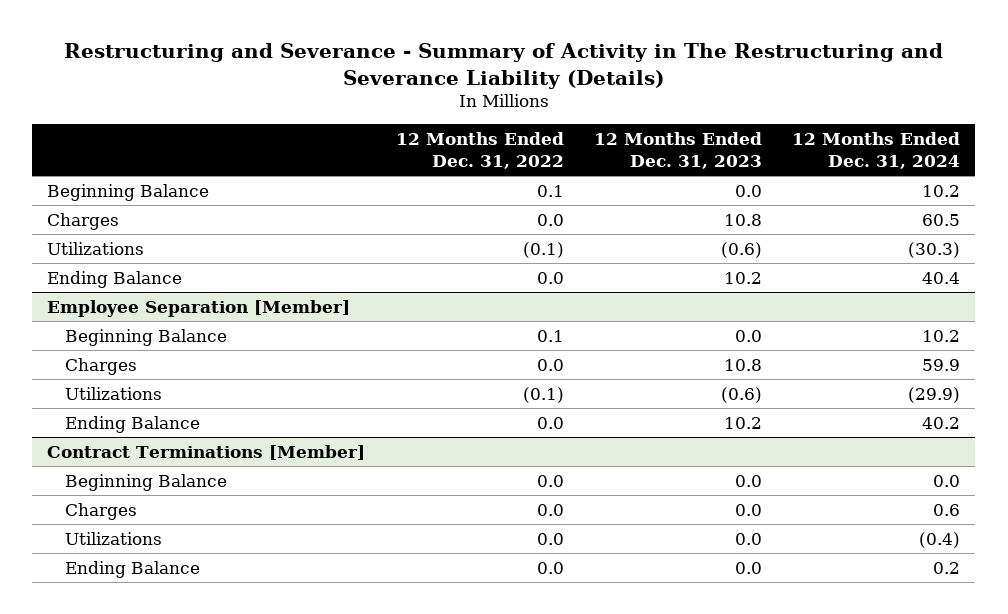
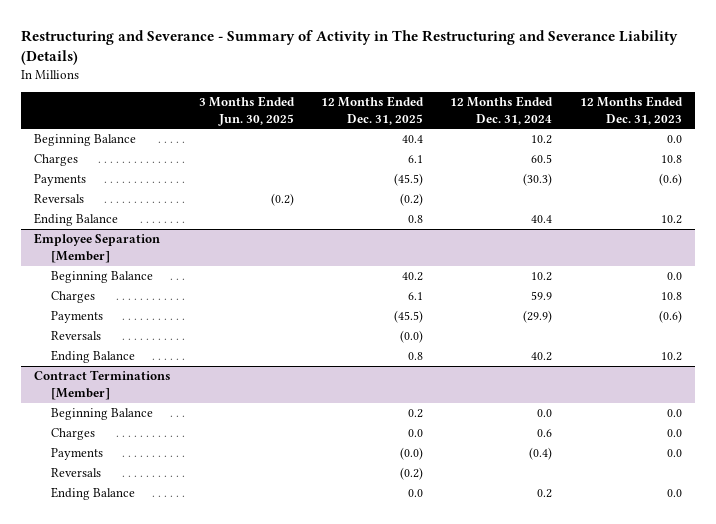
- | 12 Months Ended Dec. 31, 2022 | 12 Months Ended Dec. 31, 2023 | 12 Months Ended Dec. 31, 2024
+ | 3 Months Ended Jun. 30, 2025 | 12 Months Ended Dec. 31, 2025 | 12 Months Ended Dec. 31, 2024 | 12 Months Ended Dec. 31, 2023
- Utilizations | (0.1) | (0.6) | (30.3)
+ Payments | | (45.5) | (30.3) | (0.6)
+ Reversals | (0.2) | (0.2) | |
@ Employee Separation [Member]
- Utilizations | (0.1) | (0.6) | (29.9)
+ Payments | | (45.5) | (29.9) | (0.6)
+ Reversals | | (0.0) | |
@ Contract Terminations [Member]
- Utilizations | 0.0 | 0.0 | (0.4)
+ Payments | | (0.0) | (0.4) | 0.0
+ Reversals | | (0.2) | |

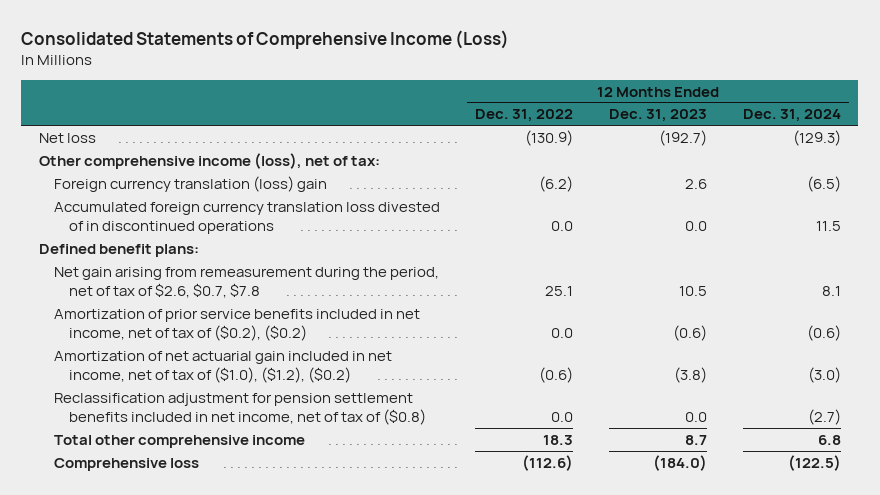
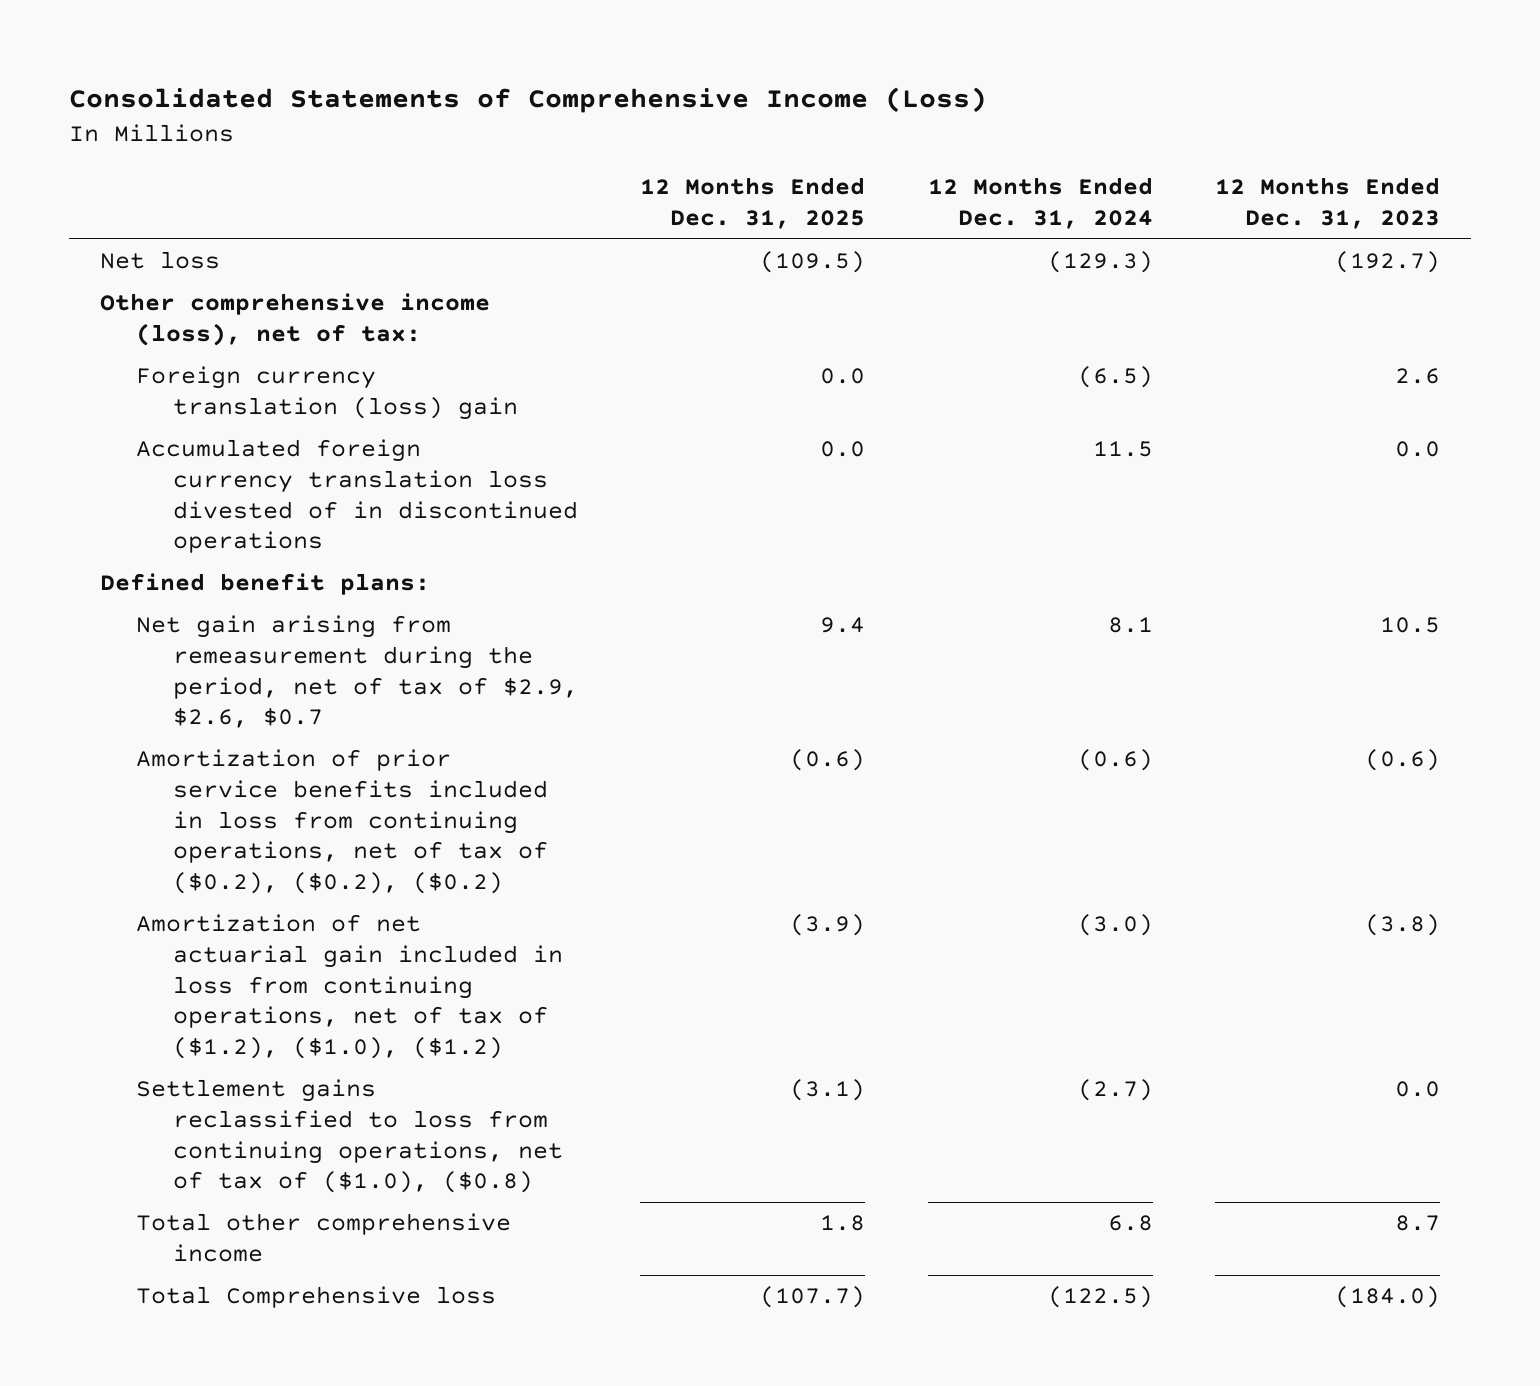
- | 12 Months Ended Dec. 31, 2022 | 12 Months Ended Dec. 31, 2023 | 12 Months Ended Dec. 31, 2024
+ | 12 Months Ended Dec. 31, 2025 | 12 Months Ended Dec. 31, 2024 | 12 Months Ended Dec. 31, 2023
- Net gain arising from remeasurement during the period, net of tax of $2.6, $0.7, $7.8 | 25.1 | 10.5 | 8.1
- Amortization of prior service benefits included in net income, net of tax of ($0.2), ($0.2) | 0.0 | (0.6) | (0.6)
- Amortization of net actuarial gain included in net income, net of tax of ($1.0), ($1.2), ($0.2) | (0.6) | (3.8) | (3.0)
- Reclassification adjustment for pension settlement benefits included in net income, net of tax of ($0.8) | 0.0 | 0.0 | (2.7)
+ Net gain arising from remeasurement during the period, net of tax of $2.9, $2.6, $0.7 | 9.4 | 8.1 | 10.5
+ Amortization of prior service benefits included in loss from continuing operations, net of tax of ($0.2), ($0.2), ($0.2) | (0.6) | (0.6) | (0.6)
+ Amortization of net actuarial gain included in loss from continuing operations, net of tax of ($1.2), ($1.0), ($1.2) | (3.9) | (3.0) | (3.8)
+ Settlement gains reclassified to loss from continuing operations, net of tax of ($1.0), ($0.8) | (3.1) | (2.7) | 0.0
- Comprehensive loss | (112.6) | (184.0) | (122.5)
+ Total Comprehensive loss | (107.7) | (122.5) | (184.0)

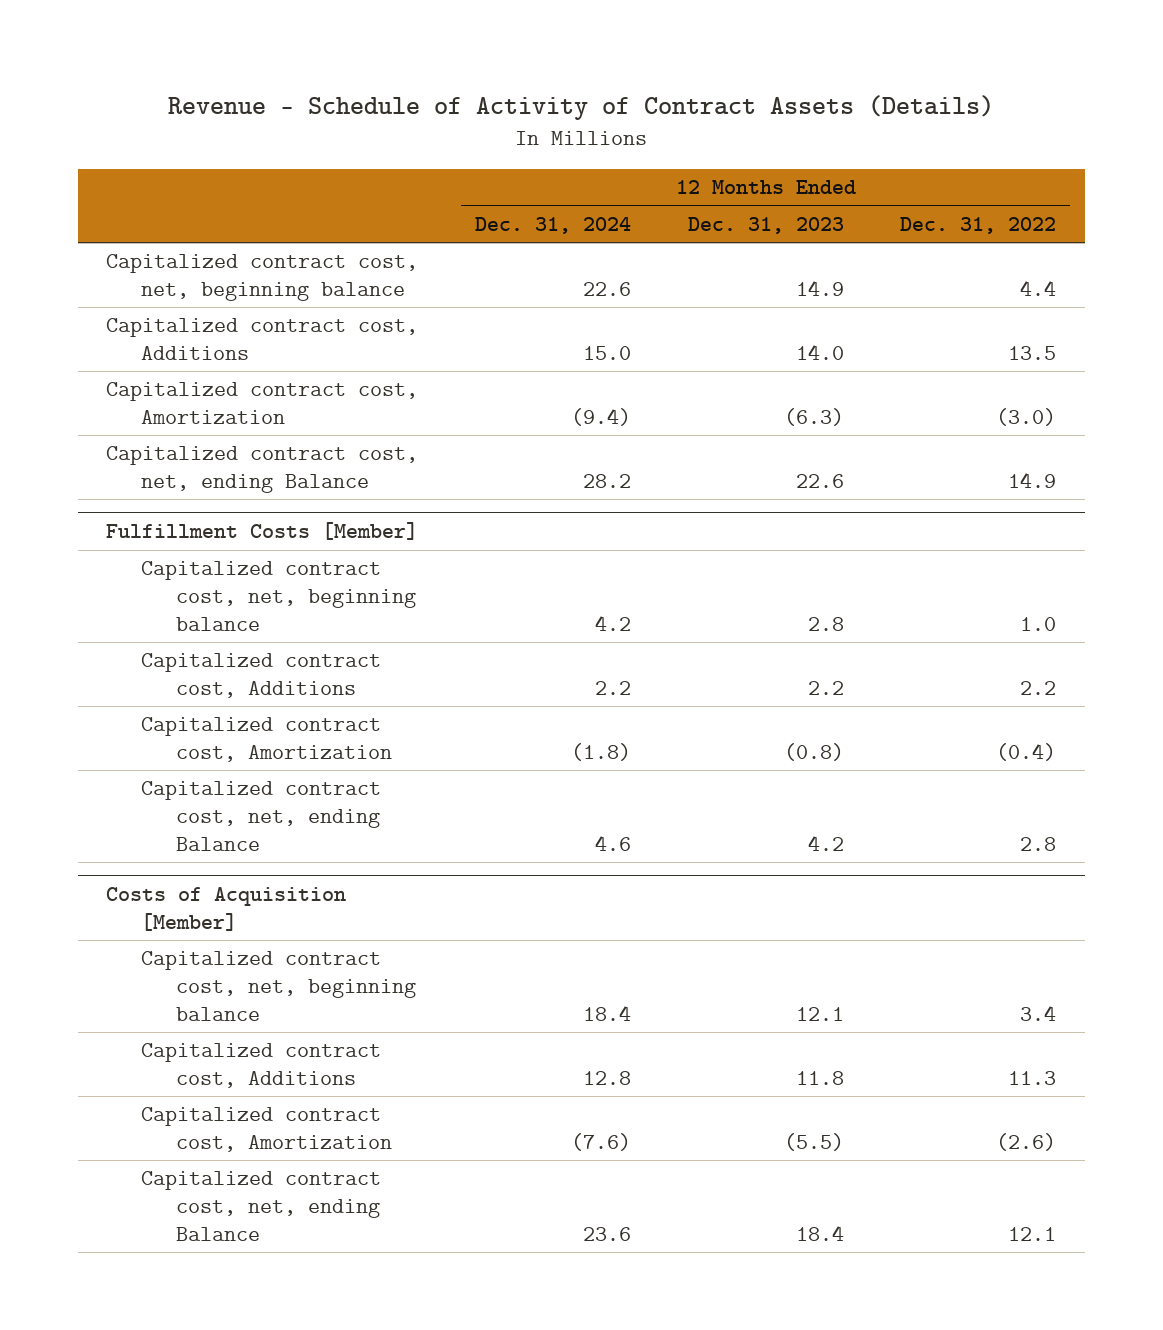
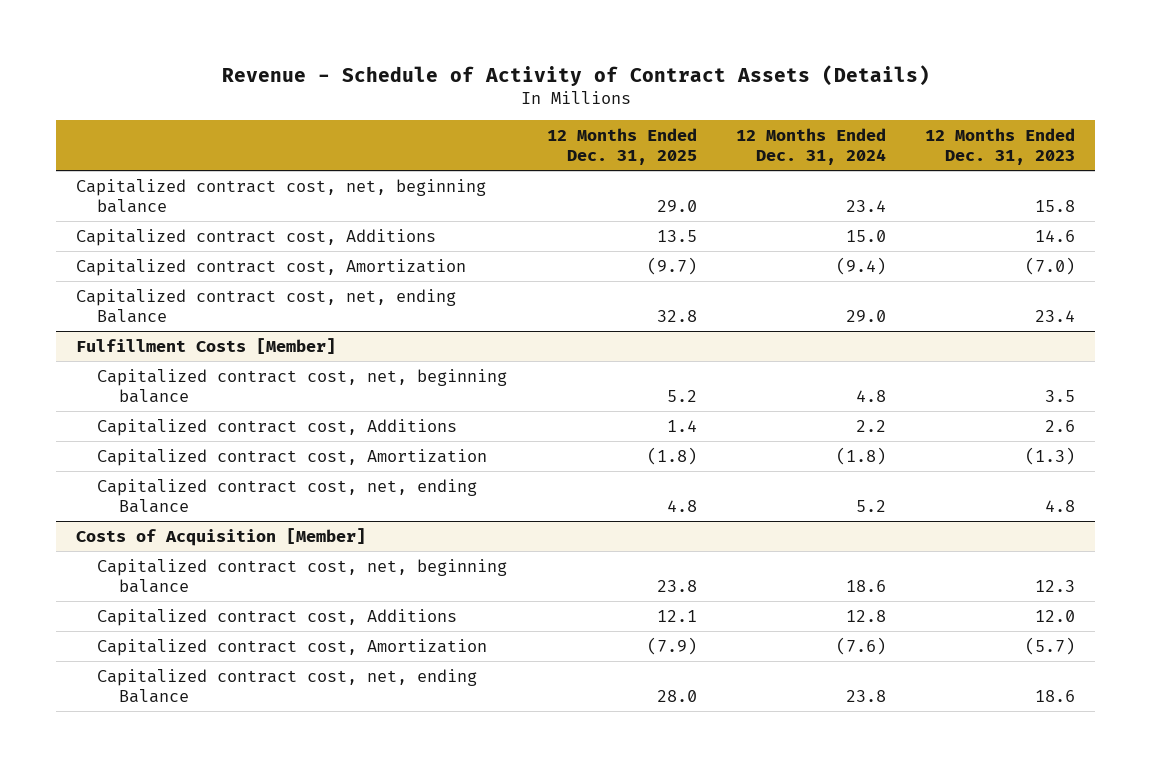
- | 12 Months Ended Dec. 31, 2024 | 12 Months Ended Dec. 31, 2023 | 12 Months Ended Dec. 31, 2022
+ | 12 Months Ended Dec. 31, 2025 | 12 Months Ended Dec. 31, 2024 | 12 Months Ended Dec. 31, 2023
- Capitalized contract cost, net, beginning balance | 22.6 | 14.9 | 4.4
- Capitalized contract cost, Additions | 15.0 | 14.0 | 13.5
- Capitalized contract cost, Amortization | (9.4) | (6.3) | (3.0)
- Capitalized contract cost, net, ending Balance | 28.2 | 22.6 | 14.9
+ Capitalized contract cost, net, beginning balance | 29.0 | 23.4 | 15.8
+ Capitalized contract cost, Additions | 13.5 | 15.0 | 14.6
+ Capitalized contract cost, Amortization | (9.7) | (9.4) | (7.0)
+ Capitalized contract cost, net, ending Balance | 32.8 | 29.0 | 23.4
@ Fulfillment Costs [Member]
- Capitalized contract cost, net, beginning balance | 4.2 | 2.8 | 1.0
- Capitalized contract cost, Additions | 2.2 | 2.2 | 2.2
- Capitalized contract cost, Amortization | (1.8) | (0.8) | (0.4)
- Capitalized contract cost, net, ending Balance | 4.6 | 4.2 | 2.8
+ Capitalized contract cost, net, beginning balance | 5.2 | 4.8 | 3.5
+ Capitalized contract cost, Additions | 1.4 | 2.2 | 2.6
+ Capitalized contract cost, Amortization | (1.8) | (1.8) | (1.3)
+ Capitalized contract cost, net, ending Balance | 4.8 | 5.2 | 4.8
@ Costs of Acquisition [Member]
- Capitalized contract cost, net, beginning balance | 18.4 | 12.1 | 3.4
- Capitalized contract cost, Additions | 12.8 | 11.8 | 11.3
- Capitalized contract cost, Amortization | (7.6) | (5.5) | (2.6)
- Capitalized contract cost, net, ending Balance | 23.6 | 18.4 | 12.1
+ Capitalized contract cost, net, beginning balance | 23.8 | 18.6 | 12.3
+ Capitalized contract cost, Additions | 12.1 | 12.8 | 12.0
+ Capitalized contract cost, Amortization | (7.9) | (7.6) | (5.7)
+ Capitalized contract cost, net, ending Balance | 28.0 | 23.8 | 18.6

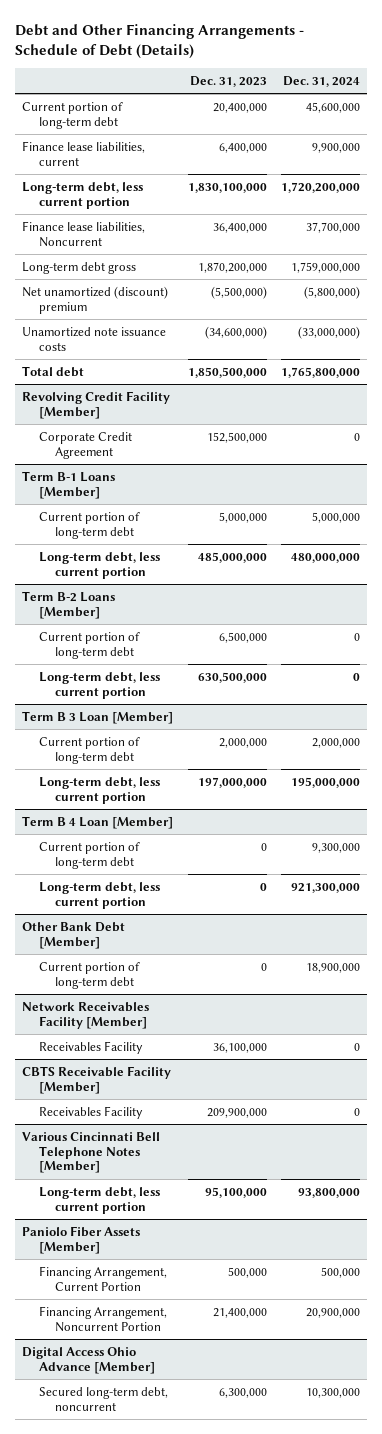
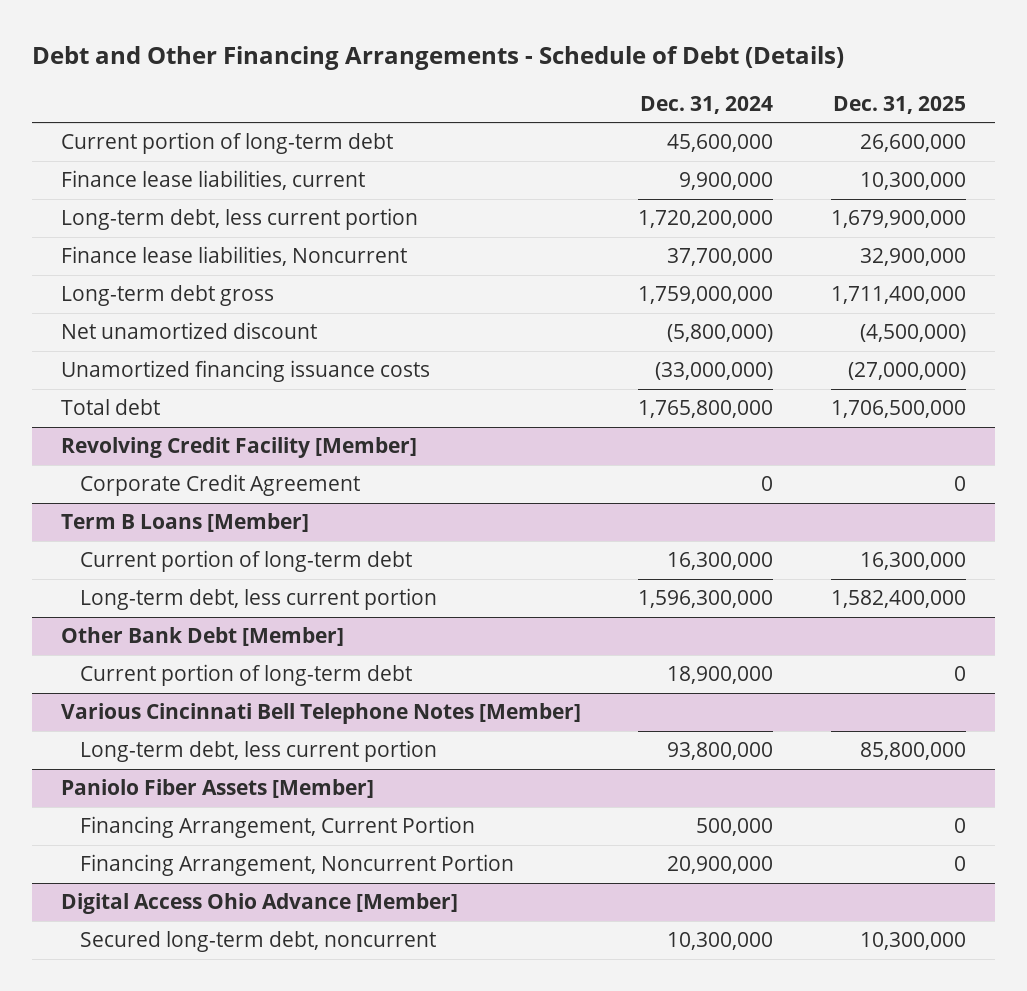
- | Dec. 31, 2023 | Dec. 31, 2024
+ | Dec. 31, 2024 | Dec. 31, 2025
- Net unamortized (discount) premium | (5,500,000) | (5,800,000)
- Unamortized note issuance costs | (34,600,000) | (33,000,000)
+ Net unamortized discount | (5,800,000) | (4,500,000)
+ Unamortized financing issuance costs | (33,000,000) | (27,000,000)
- Term B-1 Loans [Member]
- Current portion of long-term debt | 5,000,000 | 5,000,000
- Long-term debt, less current portion | 485,000,000 | 480,000,000
- Term B-2 Loans [Member]
- Current portion of long-term debt | 6,500,000 | 0
- Long-term debt, less current portion | 630,500,000 | 0
- Term B 3 Loan [Member]
- Current portion of long-term debt | 2,000,000 | 2,000,000
- Long-term debt, less current portion | 197,000,000 | 195,000,000
- Term B 4 Loan [Member]
- Current portion of long-term debt | 0 | 9,300,000
- Long-term debt, less current portion | 0 | 921,300,000
+ Term B Loans [Member]
+ Current portion of long-term debt | 16,300,000 | 16,300,000
+ Long-term debt, less current portion | 1,596,300,000 | 1,582,400,000
- Network Receivables Facility [Member]
- Receivables Facility | 36,100,000 | 0
- CBTS Receivable Facility [Member]
- Receivables Facility | 209,900,000 | 0

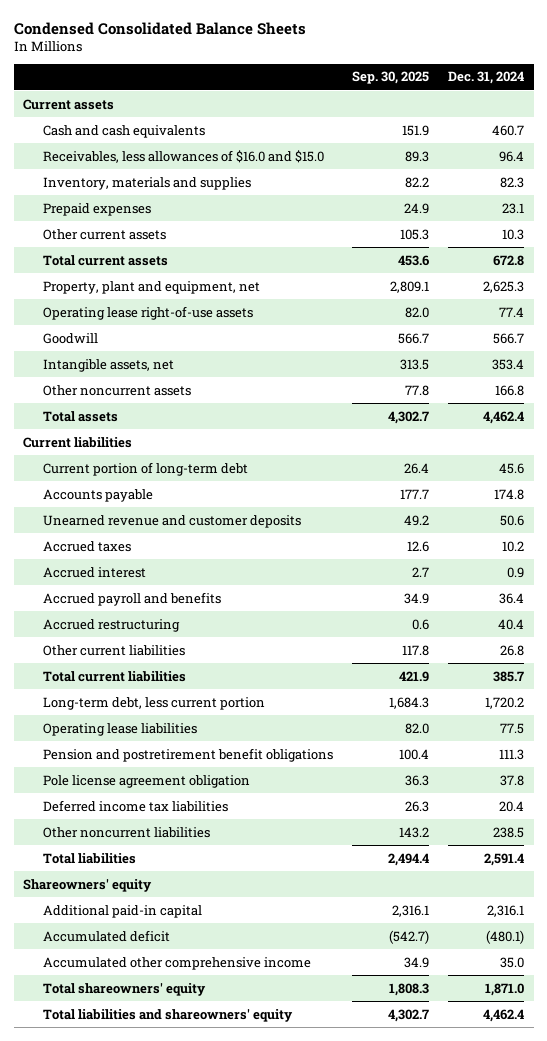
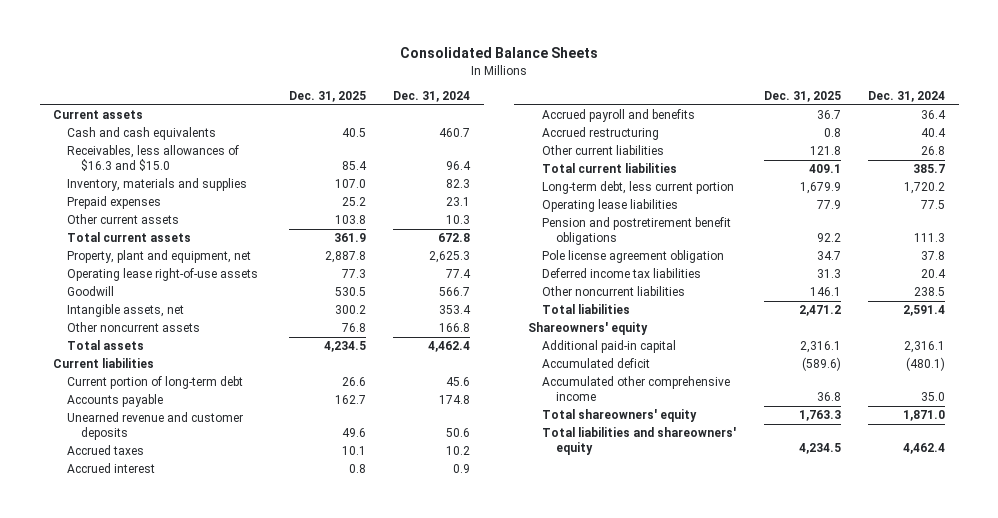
- Condensed Consolidated Balance Sheets
+ Consolidated Balance Sheets
- | Sep. 30, 2025 | Dec. 31, 2024
+ | Dec. 31, 2025 | Dec. 31, 2024
- Receivables, less allowances of $16.0 and $15.0 | 89.3 | 96.4
+ Receivables, less allowances of $16.3 and $15.0 | 85.4 | 96.4

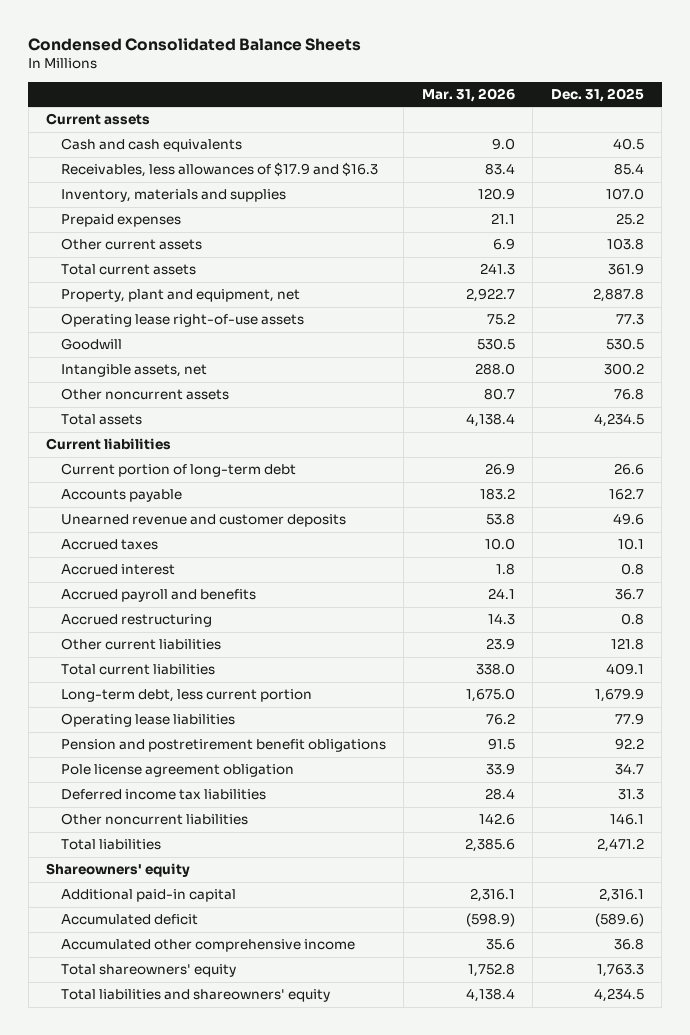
- Consolidated Balance Sheets
+ Condensed Consolidated Balance Sheets
- | Dec. 31, 2025 | Dec. 31, 2024
+ | Mar. 31, 2026 | Dec. 31, 2025
- Receivables, less allowances of $16.3 and $15.0 | 85.4 | 96.4
+ Receivables, less allowances of $17.9 and $16.3 | 83.4 | 85.4

